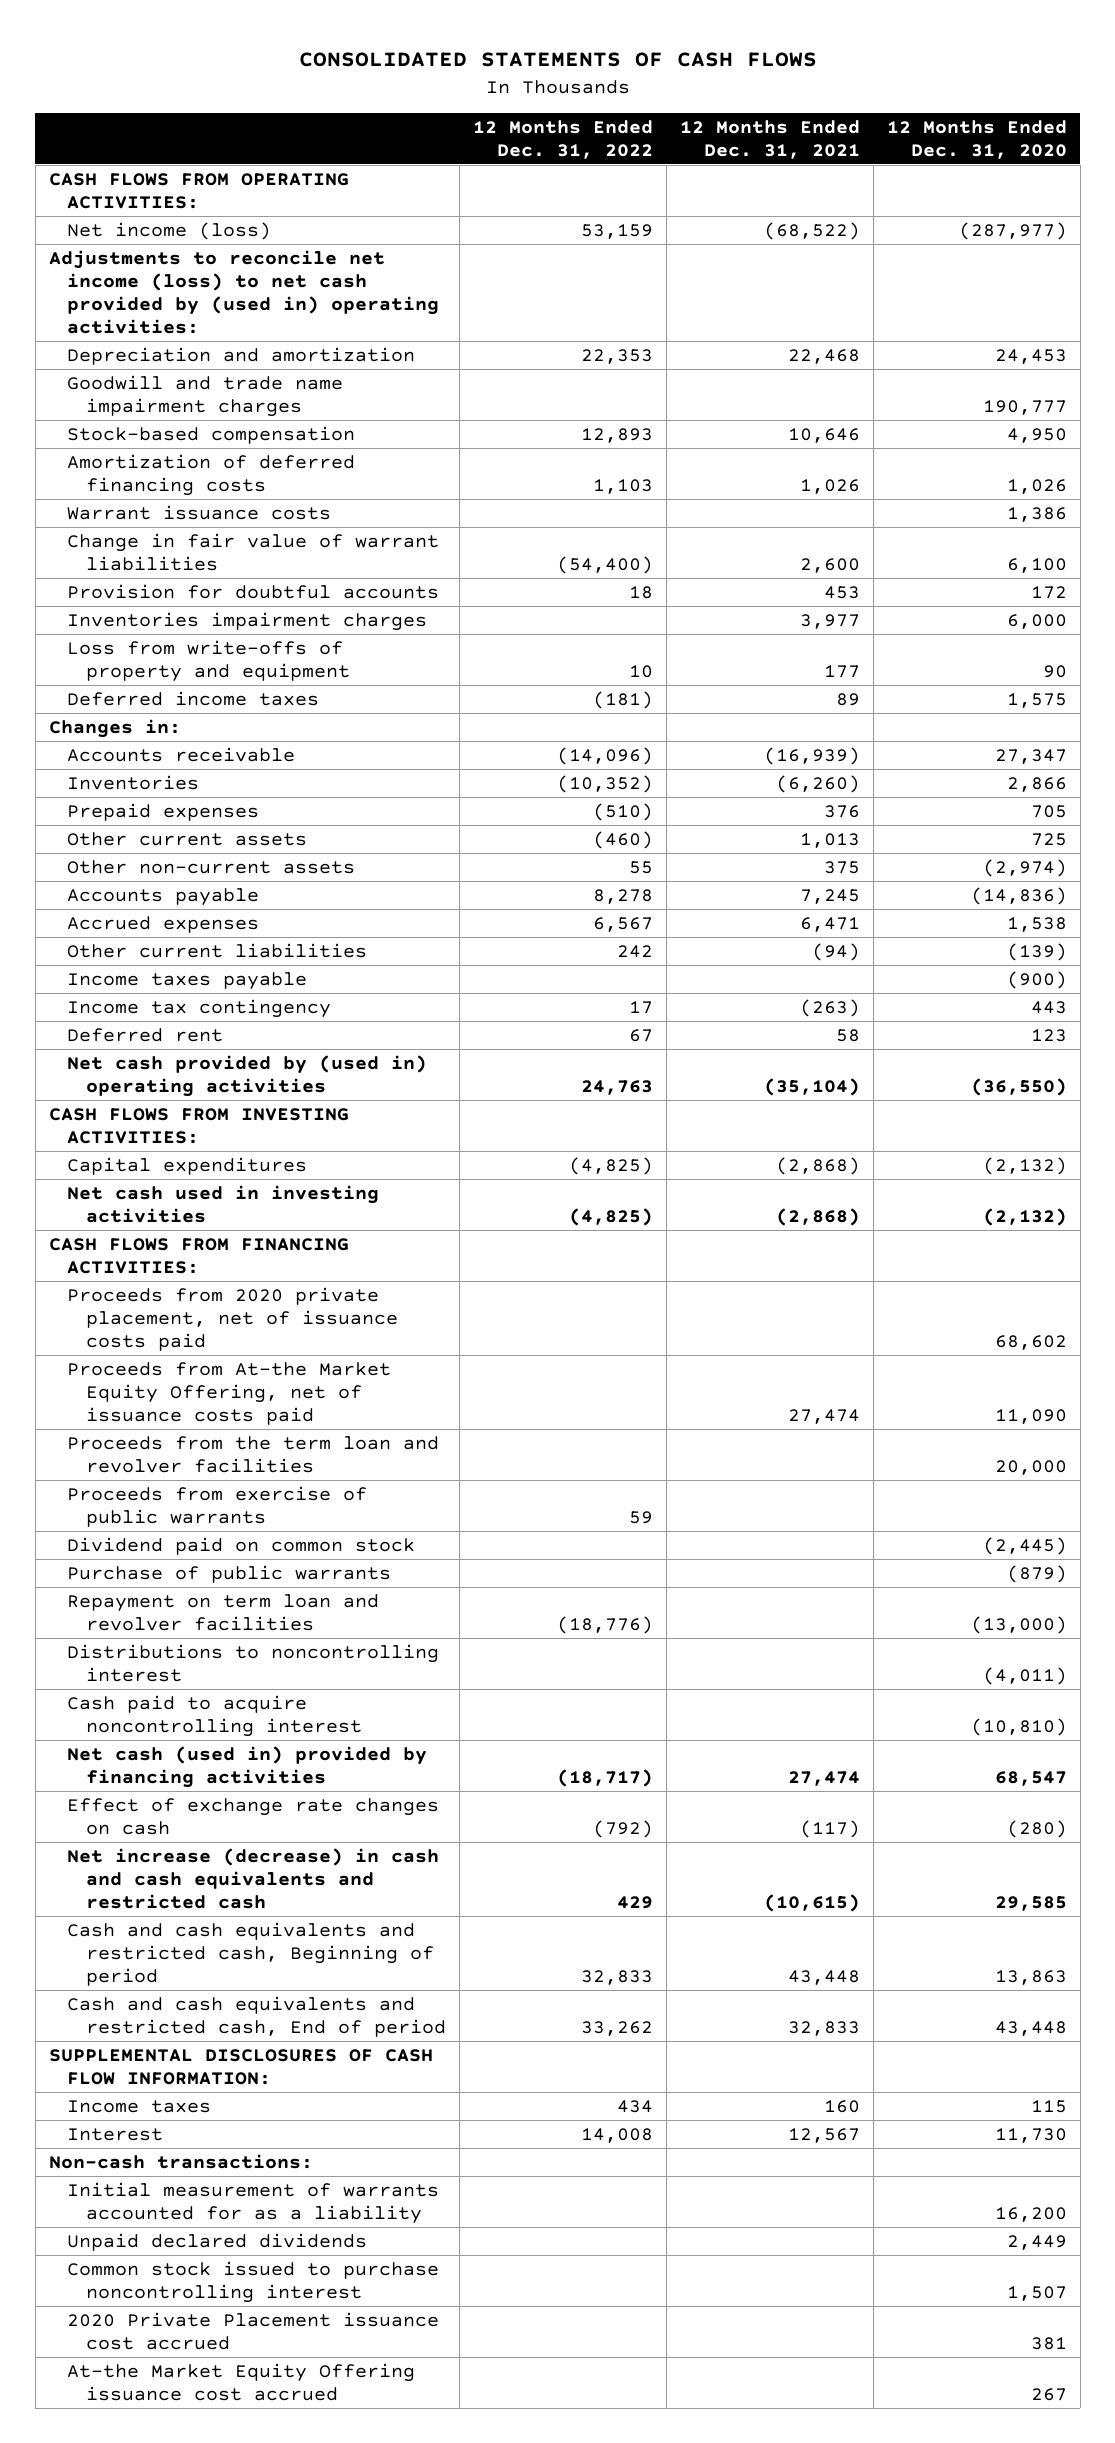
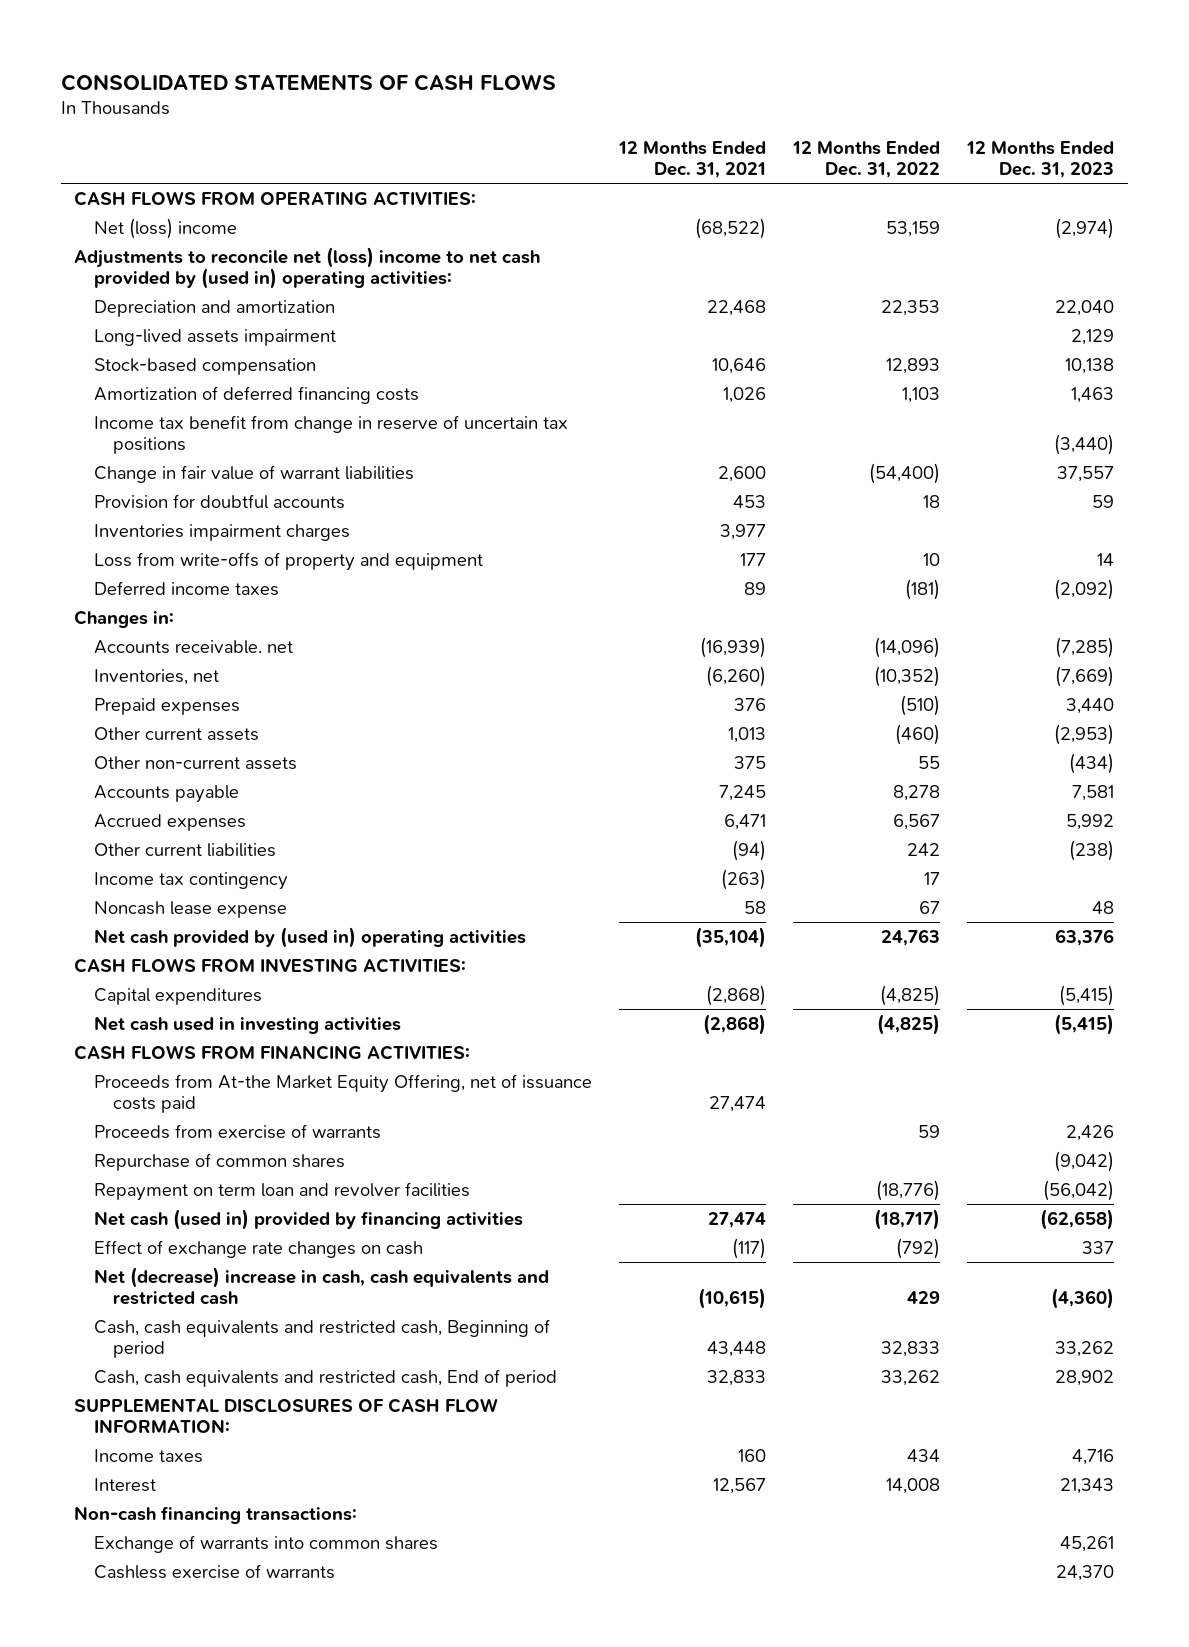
- | 12 Months Ended Dec. 31, 2022 | 12 Months Ended Dec. 31, 2021 | 12 Months Ended Dec. 31, 2020
+ | 12 Months Ended Dec. 31, 2021 | 12 Months Ended Dec. 31, 2022 | 12 Months Ended Dec. 31, 2023
- Net income (loss) | 53,159 | (68,522) | (287,977)
- Adjustments to reconcile net income (loss) to net cash provided by (used in) operating activities:
+ Net (loss) income | (68,522) | 53,159 | (2,974)
+ Adjustments to reconcile net (loss) income to net cash provided by (used in) operating activities:
- Goodwill and trade name impairment charges | | | 190,777
+ Long-lived assets impairment | | | 2,129
- Warrant issuance costs | | | 1,386
+ Income tax benefit from change in reserve of uncertain tax positions | | | (3,440)
- Accounts receivable | (14,096) | (16,939) | 27,347
- Inventories | (10,352) | (6,260) | 2,866
+ Accounts receivable. net | (16,939) | (14,096) | (7,285)
+ Inventories, net | (6,260) | (10,352) | (7,669)
- Income taxes payable | | | (900)
- Deferred rent | 67 | 58 | 123
+ Noncash lease expense | 58 | 67 | 48
- Proceeds from 2020 private placement, net of issuance costs paid | | | 68,602
- Proceeds from the term loan and revolver facilities | | | 20,000
- Proceeds from exercise of public warrants | 59 | |
- Dividend paid on common stock | | | (2,445)
- Purchase of public warrants | | | (879)
+ Proceeds from exercise of warrants | | 59 | 2,426
+ Repurchase of common shares | | | (9,042)
- Distributions to noncontrolling interest | | | (4,011)
- Cash paid to acquire noncontrolling interest | | | (10,810)
- Net increase (decrease) in cash and cash equivalents and restricted cash | 429 | (10,615) | 29,585
- Cash and cash equivalents and restricted cash, Beginning of period | 32,833 | 43,448 | 13,863
- Cash and cash equivalents and restricted cash, End of period | 33,262 | 32,833 | 43,448
+ Net (decrease) increase in cash, cash equivalents and restricted cash | (10,615) | 429 | (4,360)
+ Cash, cash equivalents and restricted cash, Beginning of period | 43,448 | 32,833 | 33,262
+ Cash, cash equivalents and restricted cash, End of period | 32,833 | 33,262 | 28,902
- Non-cash transactions:
- Initial measurement of warrants accounted for as a liability | | | 16,200
- Unpaid declared dividends | | | 2,449
- Common stock issued to purchase noncontrolling interest | | | 1,507
- 2020 Private Placement issuance cost accrued | | | 381
- At-the Market Equity Offering issuance cost accrued | | | 267
+ Non-cash financing transactions:
+ Exchange of warrants into common shares | | | 45,261
+ Cashless exercise of warrants | | | 24,370

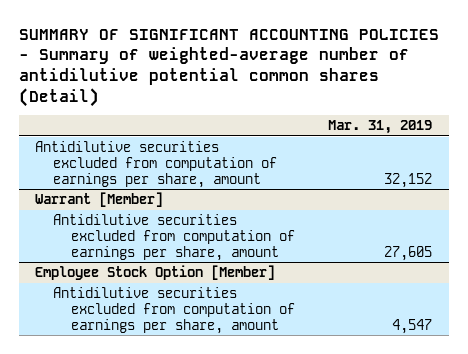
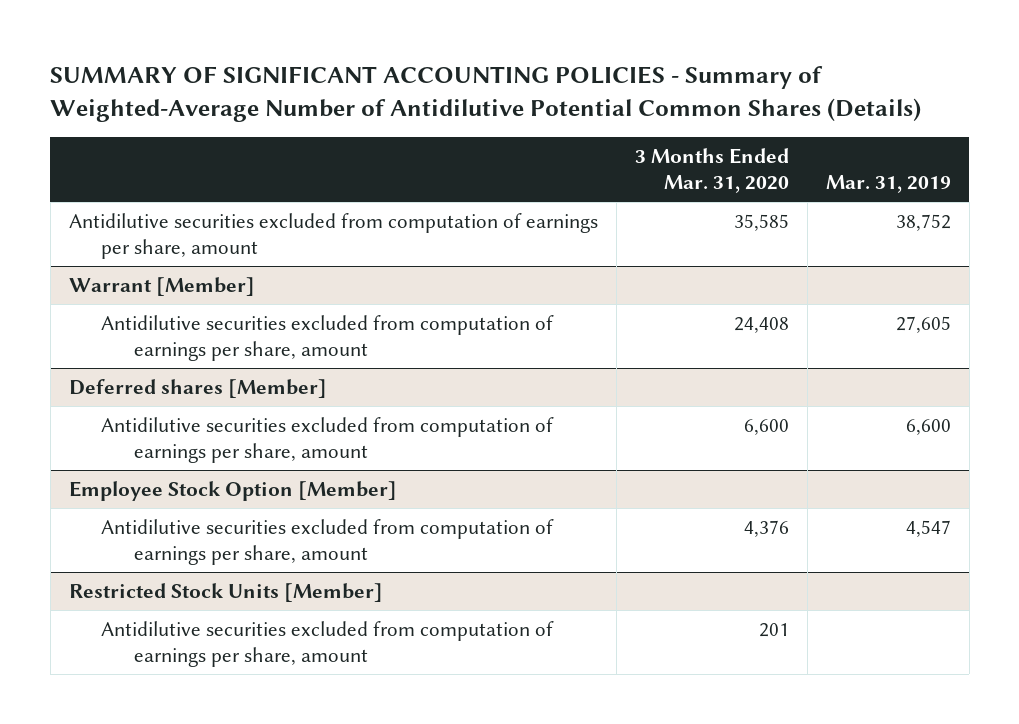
- SUMMARY OF SIGNIFICANT ACCOUNTING POLICIES - Summary of weighted-average number of antidilutive potential common shares (Detail)
+ SUMMARY OF SIGNIFICANT ACCOUNTING POLICIES - Summary of Weighted-Average Number of Antidilutive Potential Common Shares (Details)
- | Mar. 31, 2019
+ | 3 Months Ended Mar. 31, 2020 | Mar. 31, 2019
- Antidilutive securities excluded from computation of earnings per share, amount | 32,152
+ Antidilutive securities excluded from computation of earnings per share, amount | 35,585 | 38,752
+ Deferred shares [Member]
+ Antidilutive securities excluded from computation of earnings per share, amount | 6,600 | 6,600
+ Restricted Stock Units [Member]
+ Antidilutive securities excluded from computation of earnings per share, amount | 201 |

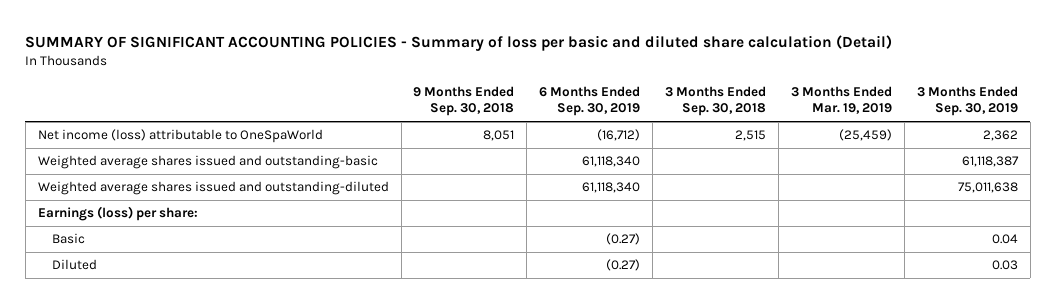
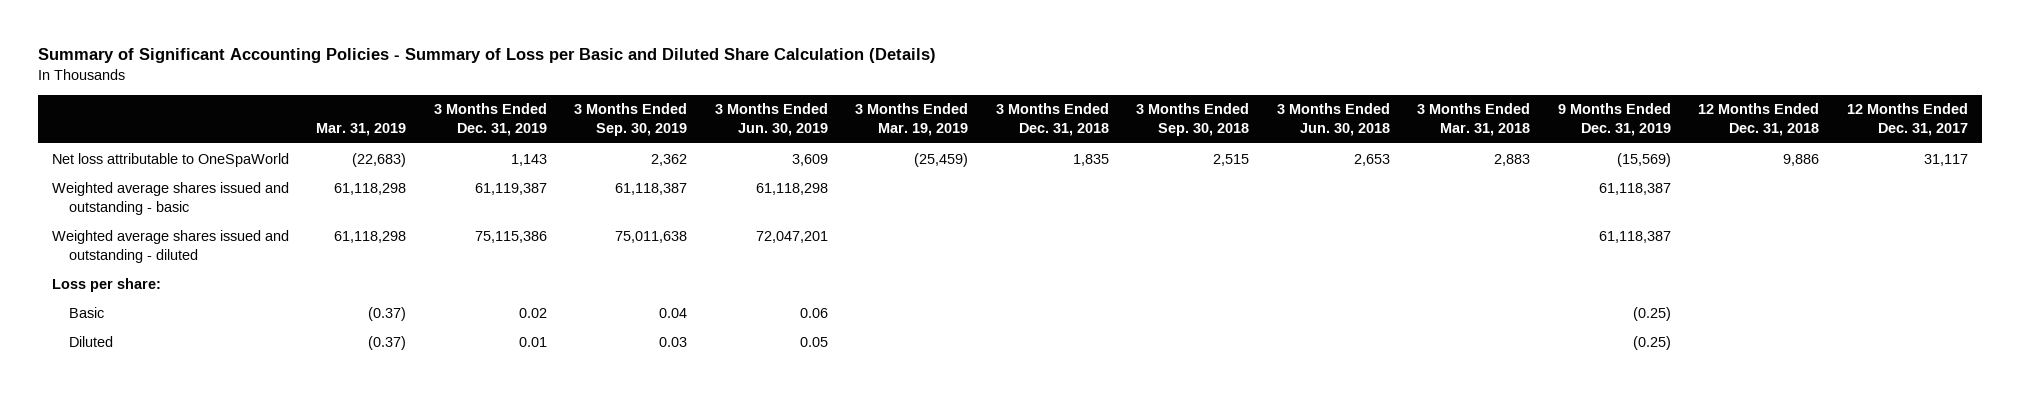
- SUMMARY OF SIGNIFICANT ACCOUNTING POLICIES - Summary of loss per basic and diluted share calculation (Detail)
+ Summary of Significant Accounting Policies - Summary of Loss per Basic and Diluted Share Calculation (Details)
- | 9 Months Ended Sep. 30, 2018 | 6 Months Ended Sep. 30, 2019 | 3 Months Ended Sep. 30, 2018 | 3 Months Ended Mar. 19, 2019 | 3 Months Ended Sep. 30, 2019
+ | Mar. 31, 2019 | 3 Months Ended Dec. 31, 2019 | 3 Months Ended Sep. 30, 2019 | 3 Months Ended Jun. 30, 2019 | 3 Months Ended Mar. 19, 2019 | 3 Months Ended Dec. 31, 2018 | 3 Months Ended Sep. 30, 2018 | 3 Months Ended Jun. 30, 2018 | 3 Months Ended Mar. 31, 2018 | 9 Months Ended Dec. 31, 2019 | 12 Months Ended Dec. 31, 2018 | 12 Months Ended Dec. 31, 2017
- Net income (loss) attributable to OneSpaWorld | 8,051 | (16,712) | 2,515 | (25,459) | 2,362
- Weighted average shares issued and outstanding-basic | | 61,118,340 | | | 61,118,387
- Weighted average shares issued and outstanding-diluted | | 61,118,340 | | | 75,011,638
- Earnings (loss) per share:
+ Net loss attributable to OneSpaWorld | (22,683) | 1,143 | 2,362 | 3,609 | (25,459) | 1,835 | 2,515 | 2,653 | 2,883 | (15,569) | 9,886 | 31,117
+ Weighted average shares issued and outstanding - basic | 61,118,298 | 61,119,387 | 61,118,387 | 61,118,298 | | | | | | 61,118,387 | |
+ Weighted average shares issued and outstanding - diluted | 61,118,298 | 75,115,386 | 75,011,638 | 72,047,201 | | | | | | 61,118,387 | |
+ Loss per share:

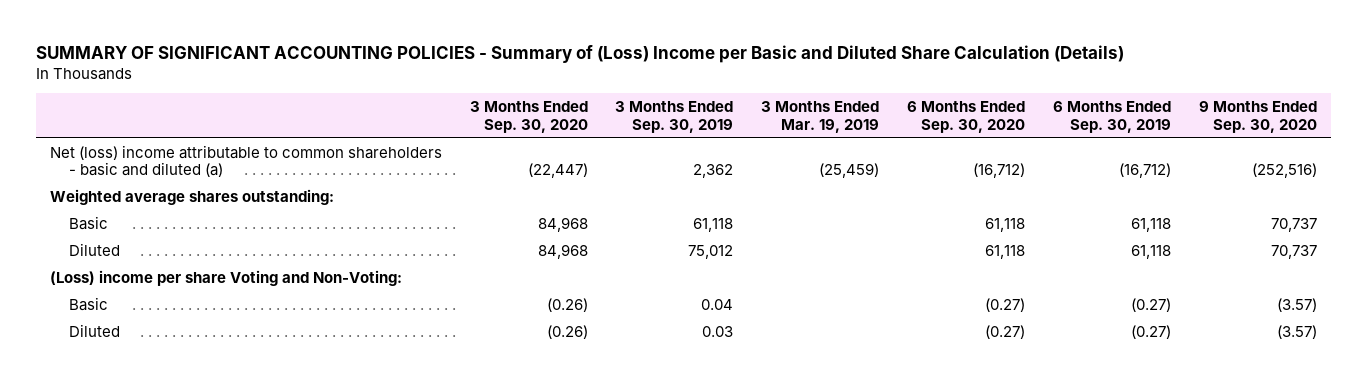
- Summary of Significant Accounting Policies - Summary of Loss per Basic and Diluted Share Calculation (Details)
+ SUMMARY OF SIGNIFICANT ACCOUNTING POLICIES - Summary of (Loss) Income per Basic and Diluted Share Calculation (Details)
- | Mar. 31, 2019 | 3 Months Ended Dec. 31, 2019 | 3 Months Ended Sep. 30, 2019 | 3 Months Ended Jun. 30, 2019 | 3 Months Ended Mar. 19, 2019 | 3 Months Ended Dec. 31, 2018 | 3 Months Ended Sep. 30, 2018 | 3 Months Ended Jun. 30, 2018 | 3 Months Ended Mar. 31, 2018 | 9 Months Ended Dec. 31, 2019 | 12 Months Ended Dec. 31, 2018 | 12 Months Ended Dec. 31, 2017
+ | 3 Months Ended Sep. 30, 2020 | 3 Months Ended Sep. 30, 2019 | 3 Months Ended Mar. 19, 2019 | 6 Months Ended Sep. 30, 2020 | 6 Months Ended Sep. 30, 2019 | 9 Months Ended Sep. 30, 2020
- Net loss attributable to OneSpaWorld | (22,683) | 1,143 | 2,362 | 3,609 | (25,459) | 1,835 | 2,515 | 2,653 | 2,883 | (15,569) | 9,886 | 31,117
- Weighted average shares issued and outstanding - basic | 61,118,298 | 61,119,387 | 61,118,387 | 61,118,298 | | | | | | 61,118,387 | |
- Weighted average shares issued and outstanding - diluted | 61,118,298 | 75,115,386 | 75,011,638 | 72,047,201 | | | | | | 61,118,387 | |
- Loss per share:
+ Net (loss) income attributable to common shareholders - basic and diluted (a) | (22,447) | 2,362 | (25,459) | (16,712) | (16,712) | (252,516)
+ Weighted average shares outstanding:
+ Basic | 84,968 | 61,118 | | 61,118 | 61,118 | 70,737
+ Diluted | 84,968 | 75,012 | | 61,118 | 61,118 | 70,737
+ (Loss) income per share Voting and Non-Voting:

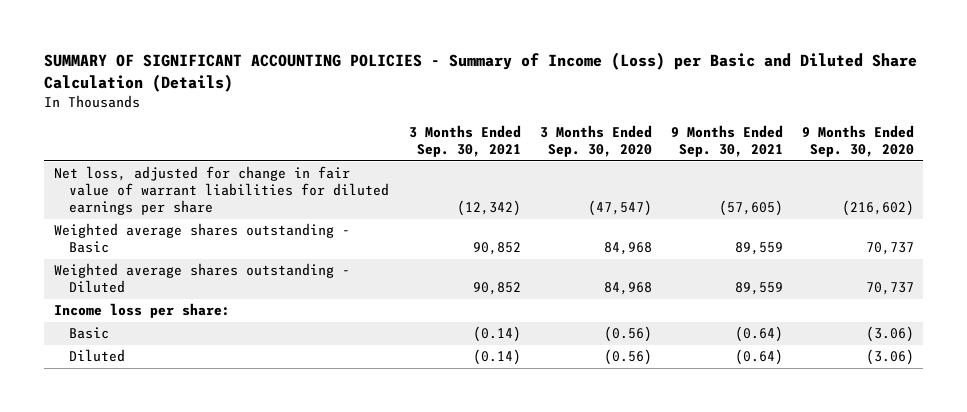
- SUMMARY OF SIGNIFICANT ACCOUNTING POLICIES - Summary of (Loss) Income per Basic and Diluted Share Calculation (Details)
+ SUMMARY OF SIGNIFICANT ACCOUNTING POLICIES - Summary of Income (Loss) per Basic and Diluted Share Calculation (Details)
- | 3 Months Ended Sep. 30, 2020 | 3 Months Ended Sep. 30, 2019 | 3 Months Ended Mar. 19, 2019 | 6 Months Ended Sep. 30, 2020 | 6 Months Ended Sep. 30, 2019 | 9 Months Ended Sep. 30, 2020
+ | 3 Months Ended Sep. 30, 2021 | 3 Months Ended Sep. 30, 2020 | 9 Months Ended Sep. 30, 2021 | 9 Months Ended Sep. 30, 2020
- Net (loss) income attributable to common shareholders - basic and diluted (a) | (22,447) | 2,362 | (25,459) | (16,712) | (16,712) | (252,516)
- Weighted average shares outstanding:
- Basic | 84,968 | 61,118 | | 61,118 | 61,118 | 70,737
- Diluted | 84,968 | 75,012 | | 61,118 | 61,118 | 70,737
- (Loss) income per share Voting and Non-Voting:
- Basic | (0.26) | 0.04 | | (0.27) | (0.27) | (3.57)
- Diluted | (0.26) | 0.03 | | (0.27) | (0.27) | (3.57)
+ Net loss, adjusted for change in fair value of warrant liabilities for diluted earnings per share | (12,342) | (47,547) | (57,605) | (216,602)
+ Weighted average shares outstanding - Basic | 90,852 | 84,968 | 89,559 | 70,737
+ Weighted average shares outstanding - Diluted | 90,852 | 84,968 | 89,559 | 70,737
+ Income loss per share:
+ Basic | (0.14) | (0.56) | (0.64) | (3.06)
+ Diluted | (0.14) | (0.56) | (0.64) | (3.06)

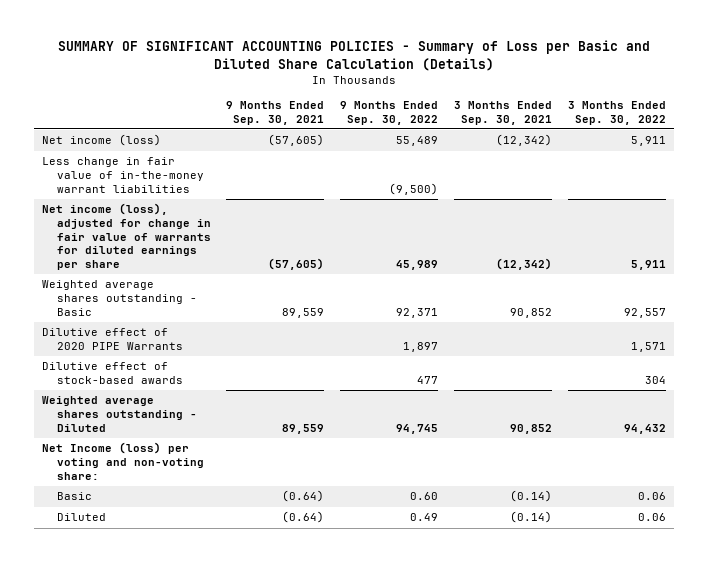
- SUMMARY OF SIGNIFICANT ACCOUNTING POLICIES - Summary of Income (Loss) per Basic and Diluted Share Calculation (Details)
+ SUMMARY OF SIGNIFICANT ACCOUNTING POLICIES - Summary of Loss per Basic and Diluted Share Calculation (Details)
- | 3 Months Ended Sep. 30, 2021 | 3 Months Ended Sep. 30, 2020 | 9 Months Ended Sep. 30, 2021 | 9 Months Ended Sep. 30, 2020
+ | 9 Months Ended Sep. 30, 2021 | 9 Months Ended Sep. 30, 2022 | 3 Months Ended Sep. 30, 2021 | 3 Months Ended Sep. 30, 2022
- Net loss, adjusted for change in fair value of warrant liabilities for diluted earnings per share | (12,342) | (47,547) | (57,605) | (216,602)
+ Net income (loss) | (57,605) | 55,489 | (12,342) | 5,911
+ Less change in fair value of in-the-money warrant liabilities | | (9,500) | |
+ Net income (loss), adjusted for change in fair value of warrants for diluted earnings per share | (57,605) | 45,989 | (12,342) | 5,911
+ Dilutive effect of 2020 PIPE Warrants | | 1,897 | | 1,571
+ Dilutive effect of stock-based awards | | 477 | | 304
- Income loss per share:
+ Net Income (loss) per voting and non-voting share:

